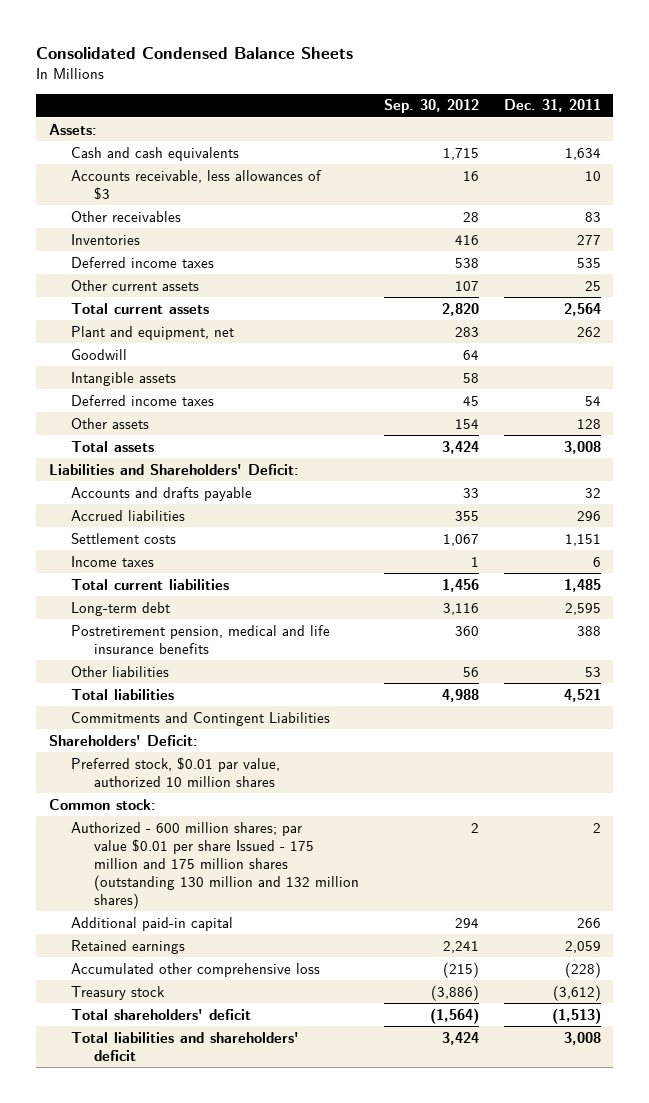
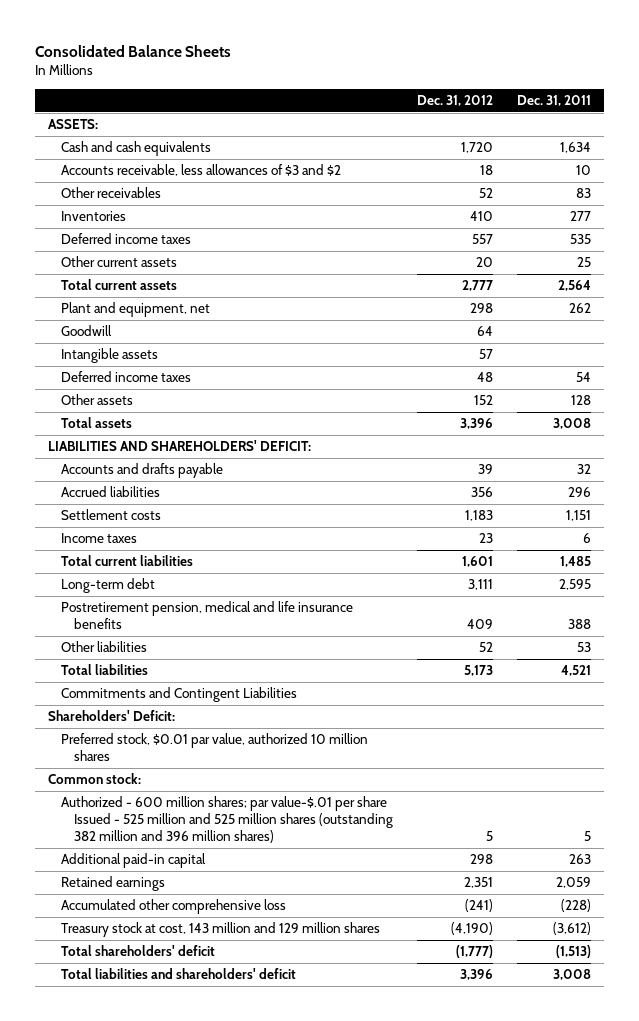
- Consolidated Condensed Balance Sheets
+ Consolidated Balance Sheets
- | Sep. 30, 2012 | Dec. 31, 2011
+ | Dec. 31, 2012 | Dec. 31, 2011
- Assets:
+ ASSETS:
- Accounts receivable, less allowances of $3 | 16 | 10
+ Accounts receivable, less allowances of $3 and $2 | 18 | 10
- Liabilities and Shareholders' Deficit:
+ LIABILITIES AND SHAREHOLDERS' DEFICIT:
- Authorized - 600 million shares; par value $0.01 per share Issued - 175 million and 175 million shares (outstanding 130 million and 132 million shares) | 2 | 2
- Additional paid-in capital | 294 | 266
+ Authorized - 600 million shares; par value-$.01 per share Issued - 525 million and 525 million shares (outstanding 382 million and 396 million shares) | 5 | 5
+ Additional paid-in capital | 298 | 263
- Treasury stock | (3,886) | (3,612)
+ Treasury stock at cost, 143 million and 129 million shares | (4,190) | (3,612)

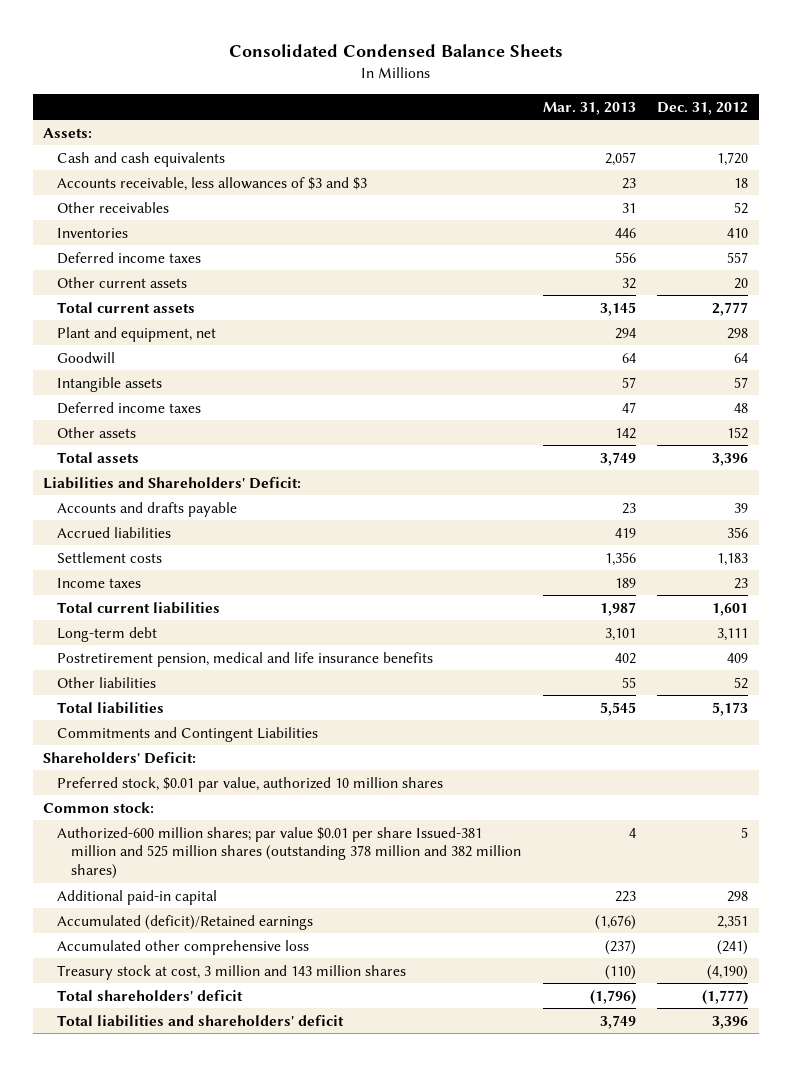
- Consolidated Balance Sheets
+ Consolidated Condensed Balance Sheets
- | Dec. 31, 2012 | Dec. 31, 2011
+ | Mar. 31, 2013 | Dec. 31, 2012
- ASSETS:
+ Assets:
- Accounts receivable, less allowances of $3 and $2 | 18 | 10
+ Accounts receivable, less allowances of $3 and $3 | 23 | 18
- LIABILITIES AND SHAREHOLDERS' DEFICIT:
+ Liabilities and Shareholders' Deficit:
- Authorized - 600 million shares; par value-$.01 per share Issued - 525 million and 525 million shares (outstanding 382 million and 396 million shares) | 5 | 5
+ Authorized-600 million shares; par value $0.01 per share Issued-381 million and 525 million shares (outstanding 378 million and 382 million shares) | 4 | 5
- Retained earnings | 2,351 | 2,059
+ Accumulated (deficit)/Retained earnings | (1,676) | 2,351
- Treasury stock at cost, 143 million and 129 million shares | (4,190) | (3,612)
+ Treasury stock at cost, 3 million and 143 million shares | (110) | (4,190)

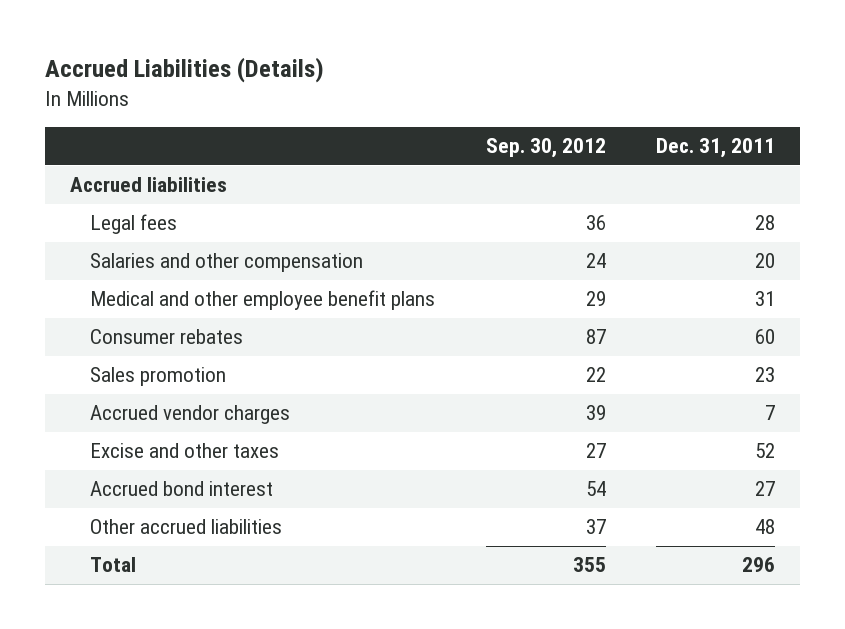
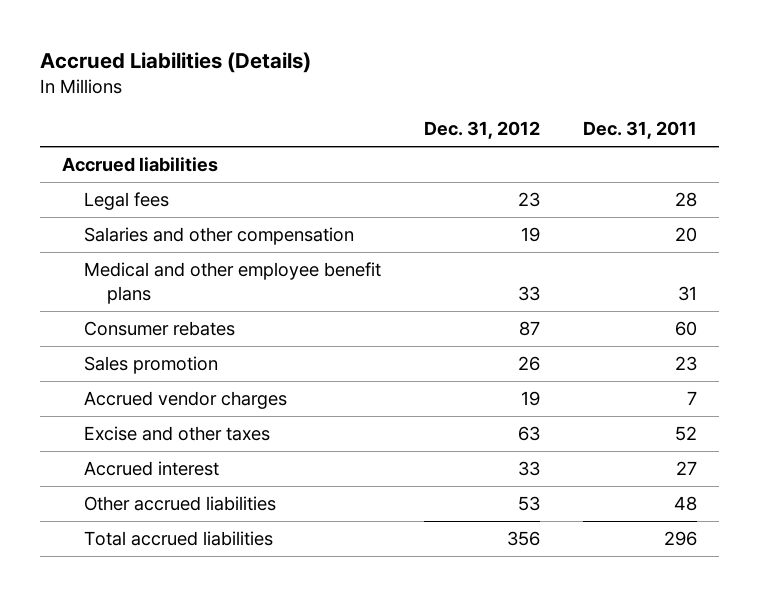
- | Sep. 30, 2012 | Dec. 31, 2011
+ | Dec. 31, 2012 | Dec. 31, 2011
- Accrued bond interest | 54 | 27
+ Accrued interest | 33 | 27
- Total | 355 | 296
+ Total accrued liabilities | 356 | 296

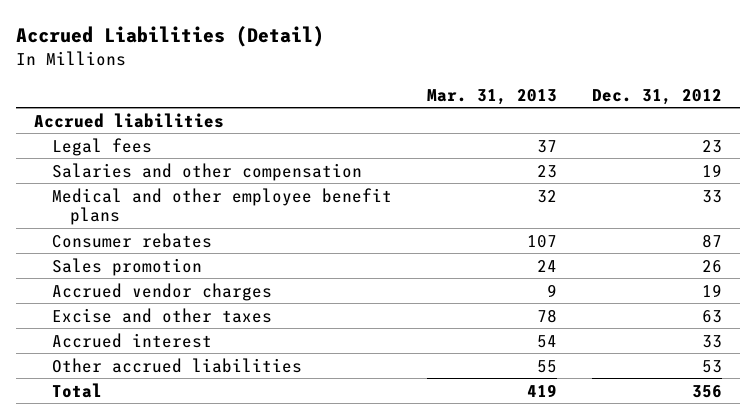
- Accrued Liabilities (Details)
+ Accrued Liabilities (Detail)
- | Dec. 31, 2012 | Dec. 31, 2011
+ | Mar. 31, 2013 | Dec. 31, 2012
- Total accrued liabilities | 356 | 296
+ Total | 419 | 356

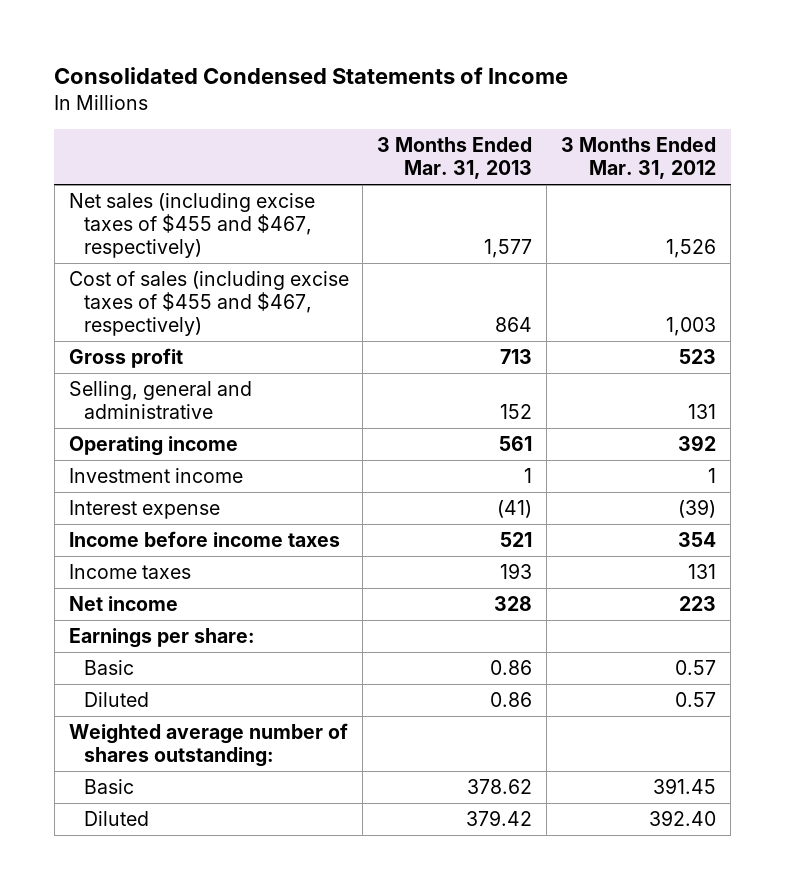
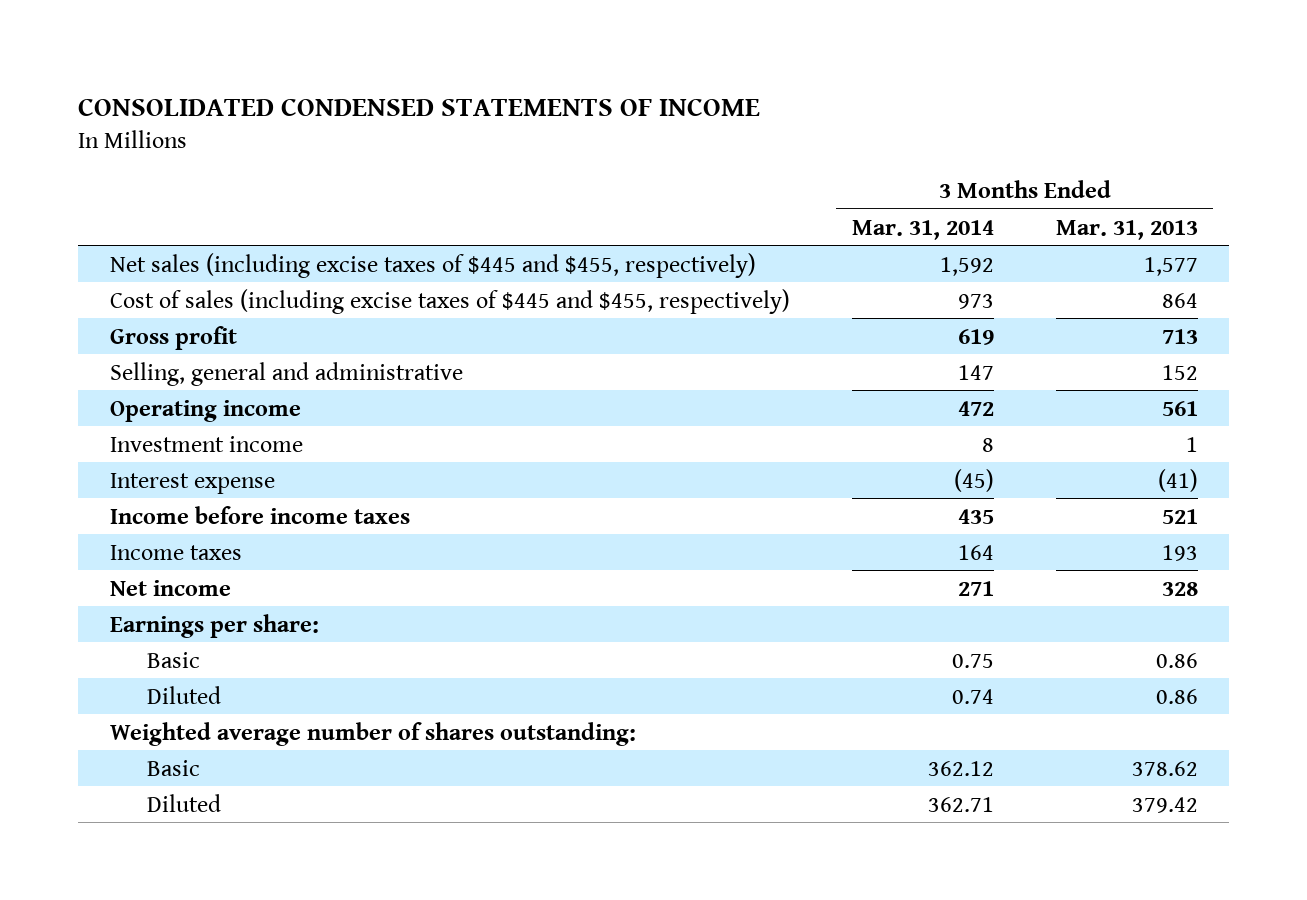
- Consolidated Condensed Statements of Income
+ CONSOLIDATED CONDENSED STATEMENTS OF INCOME
- | 3 Months Ended Mar. 31, 2013 | 3 Months Ended Mar. 31, 2012
+ | 3 Months Ended Mar. 31, 2014 | 3 Months Ended Mar. 31, 2013
- Net sales (including excise taxes of $455 and $467, respectively) | 1,577 | 1,526
- Cost of sales (including excise taxes of $455 and $467, respectively) | 864 | 1,003
+ Net sales (including excise taxes of $445 and $455, respectively) | 1,592 | 1,577
+ Cost of sales (including excise taxes of $445 and $455, respectively) | 973 | 864

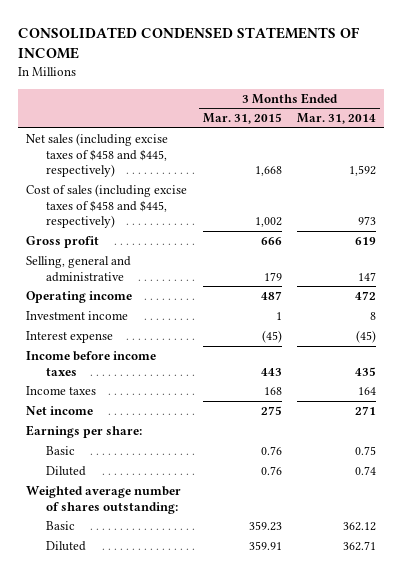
- | 3 Months Ended Mar. 31, 2014 | 3 Months Ended Mar. 31, 2013
+ | 3 Months Ended Mar. 31, 2015 | 3 Months Ended Mar. 31, 2014
- Net sales (including excise taxes of $445 and $455, respectively) | 1,592 | 1,577
- Cost of sales (including excise taxes of $445 and $455, respectively) | 973 | 864
+ Net sales (including excise taxes of $458 and $445, respectively) | 1,668 | 1,592
+ Cost of sales (including excise taxes of $458 and $445, respectively) | 1,002 | 973

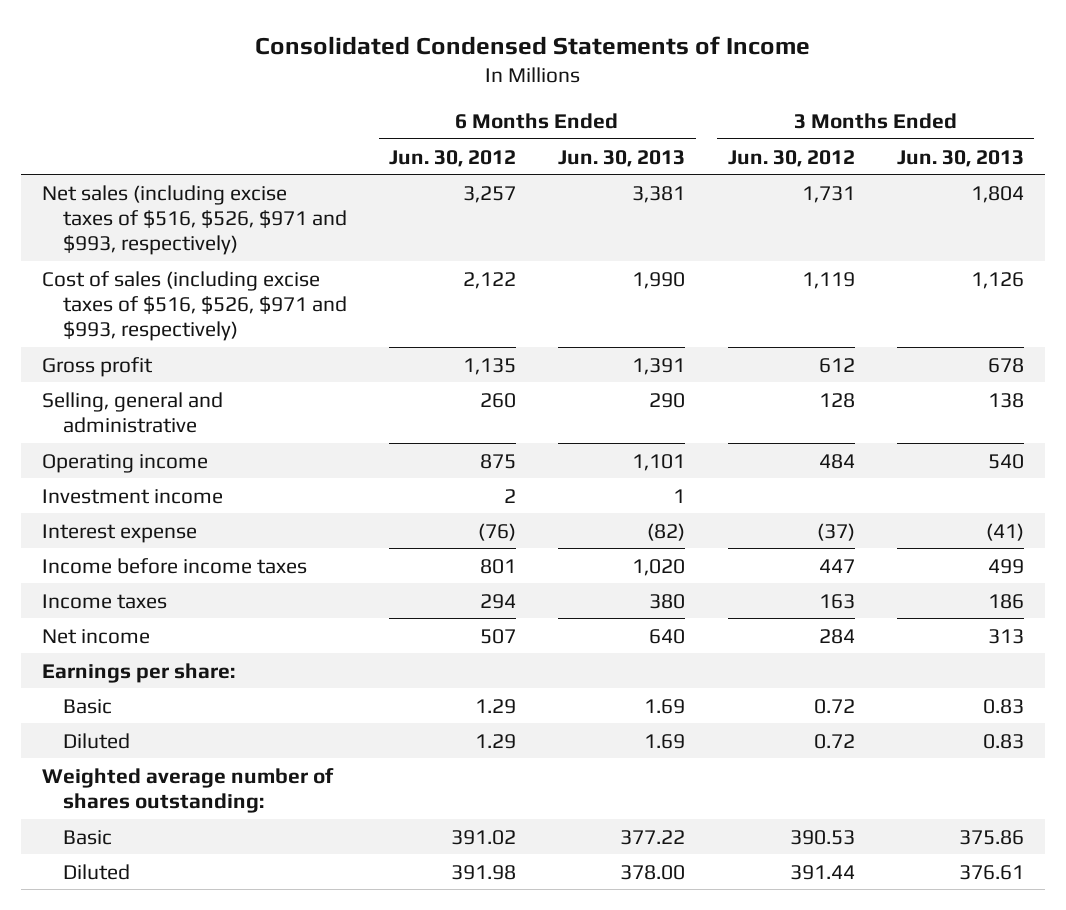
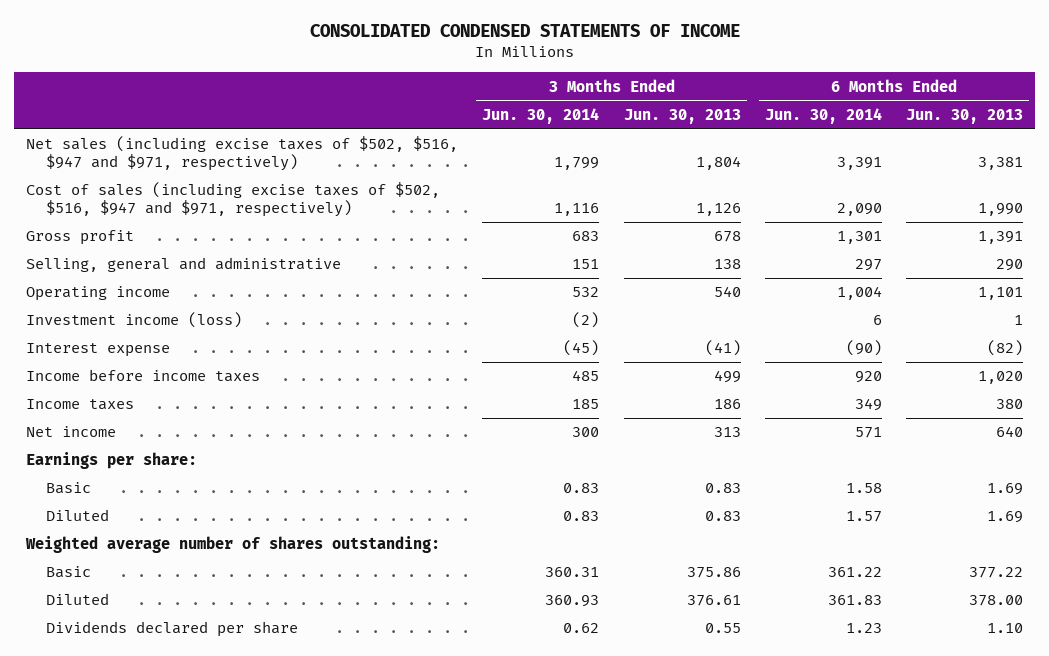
- Consolidated Condensed Statements of Income
+ CONSOLIDATED CONDENSED STATEMENTS OF INCOME
- | 6 Months Ended Jun. 30, 2012 | 6 Months Ended Jun. 30, 2013 | 3 Months Ended Jun. 30, 2012 | 3 Months Ended Jun. 30, 2013
+ | 3 Months Ended Jun. 30, 2014 | 3 Months Ended Jun. 30, 2013 | 6 Months Ended Jun. 30, 2014 | 6 Months Ended Jun. 30, 2013
- Net sales (including excise taxes of $516, $526, $971 and $993, respectively) | 3,257 | 3,381 | 1,731 | 1,804
- Cost of sales (including excise taxes of $516, $526, $971 and $993, respectively) | 2,122 | 1,990 | 1,119 | 1,126
+ Net sales (including excise taxes of $502, $516, $947 and $971, respectively) | 1,799 | 1,804 | 3,391 | 3,381
+ Cost of sales (including excise taxes of $502, $516, $947 and $971, respectively) | 1,116 | 1,126 | 2,090 | 1,990
- Investment income | 2 | 1 | |
+ Investment income (loss) | (2) | | 6 | 1
+ Dividends declared per share | 0.62 | 0.55 | 1.23 | 1.10

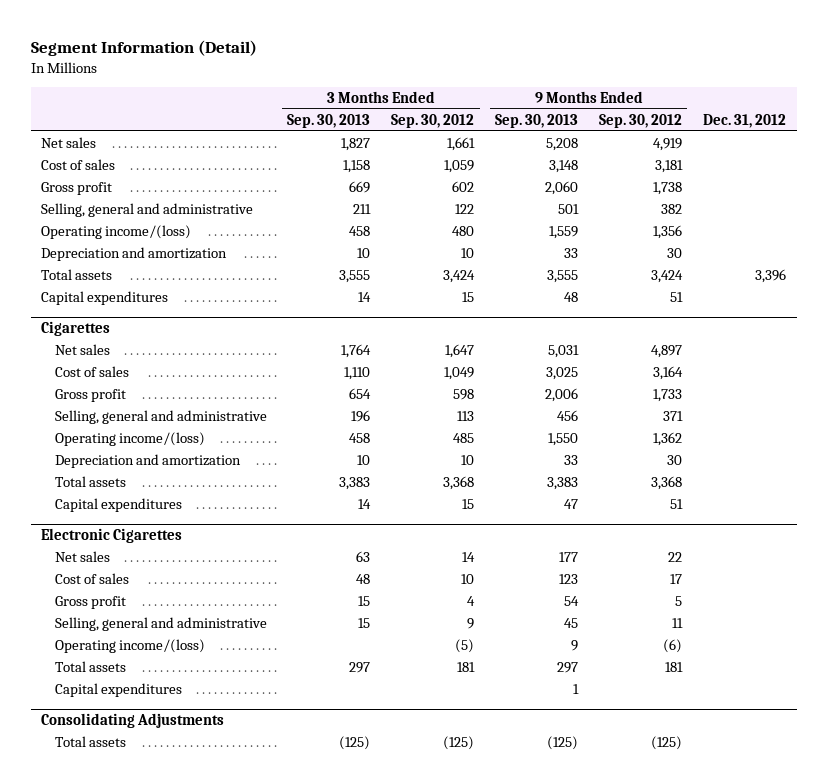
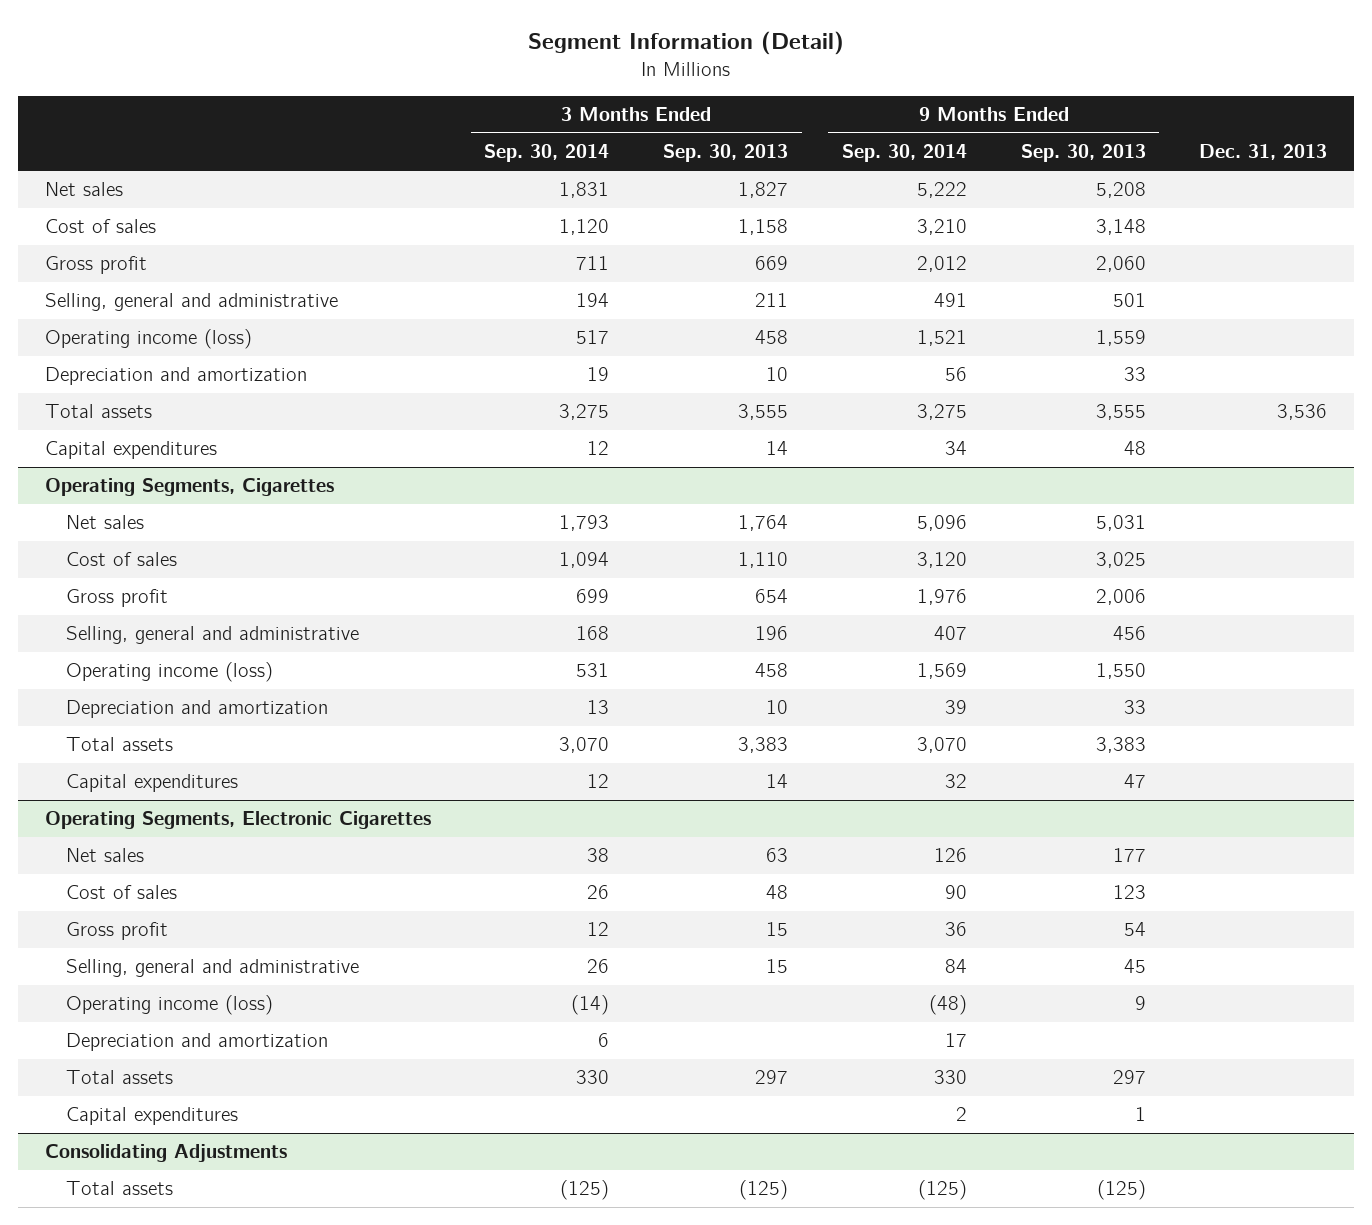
- | 3 Months Ended Sep. 30, 2013 | 3 Months Ended Sep. 30, 2012 | 9 Months Ended Sep. 30, 2013 | 9 Months Ended Sep. 30, 2012 | Dec. 31, 2012
+ | 3 Months Ended Sep. 30, 2014 | 3 Months Ended Sep. 30, 2013 | 9 Months Ended Sep. 30, 2014 | 9 Months Ended Sep. 30, 2013 | Dec. 31, 2013
- Operating income/(loss) | 458 | 480 | 1,559 | 1,356 |
+ Operating income (loss) | 517 | 458 | 1,521 | 1,559 |
- Cigarettes
+ Operating Segments, Cigarettes
- Operating income/(loss) | 458 | 485 | 1,550 | 1,362 |
+ Operating income (loss) | 531 | 458 | 1,569 | 1,550 |
- Electronic Cigarettes
+ Operating Segments, Electronic Cigarettes
- Operating income/(loss) | | (5) | 9 | (6) |
+ Operating income (loss) | (14) | | (48) | 9 |
+ Depreciation and amortization | 6 | | 17 | |

